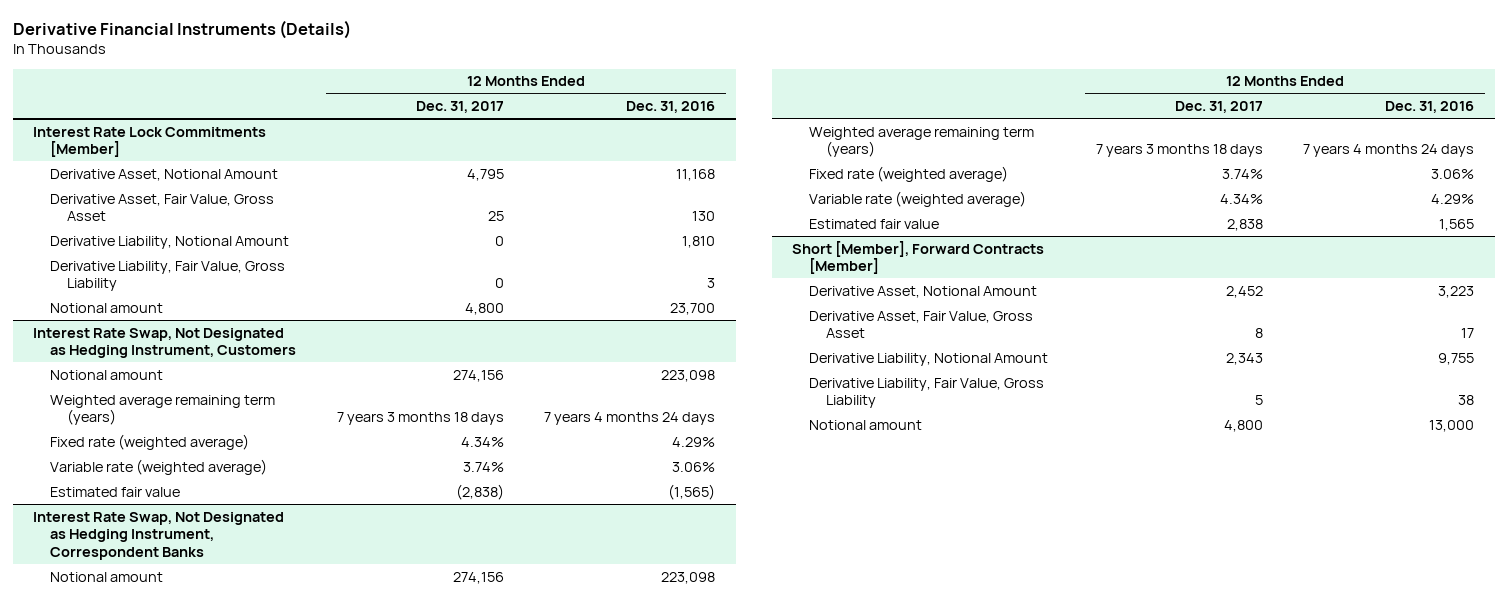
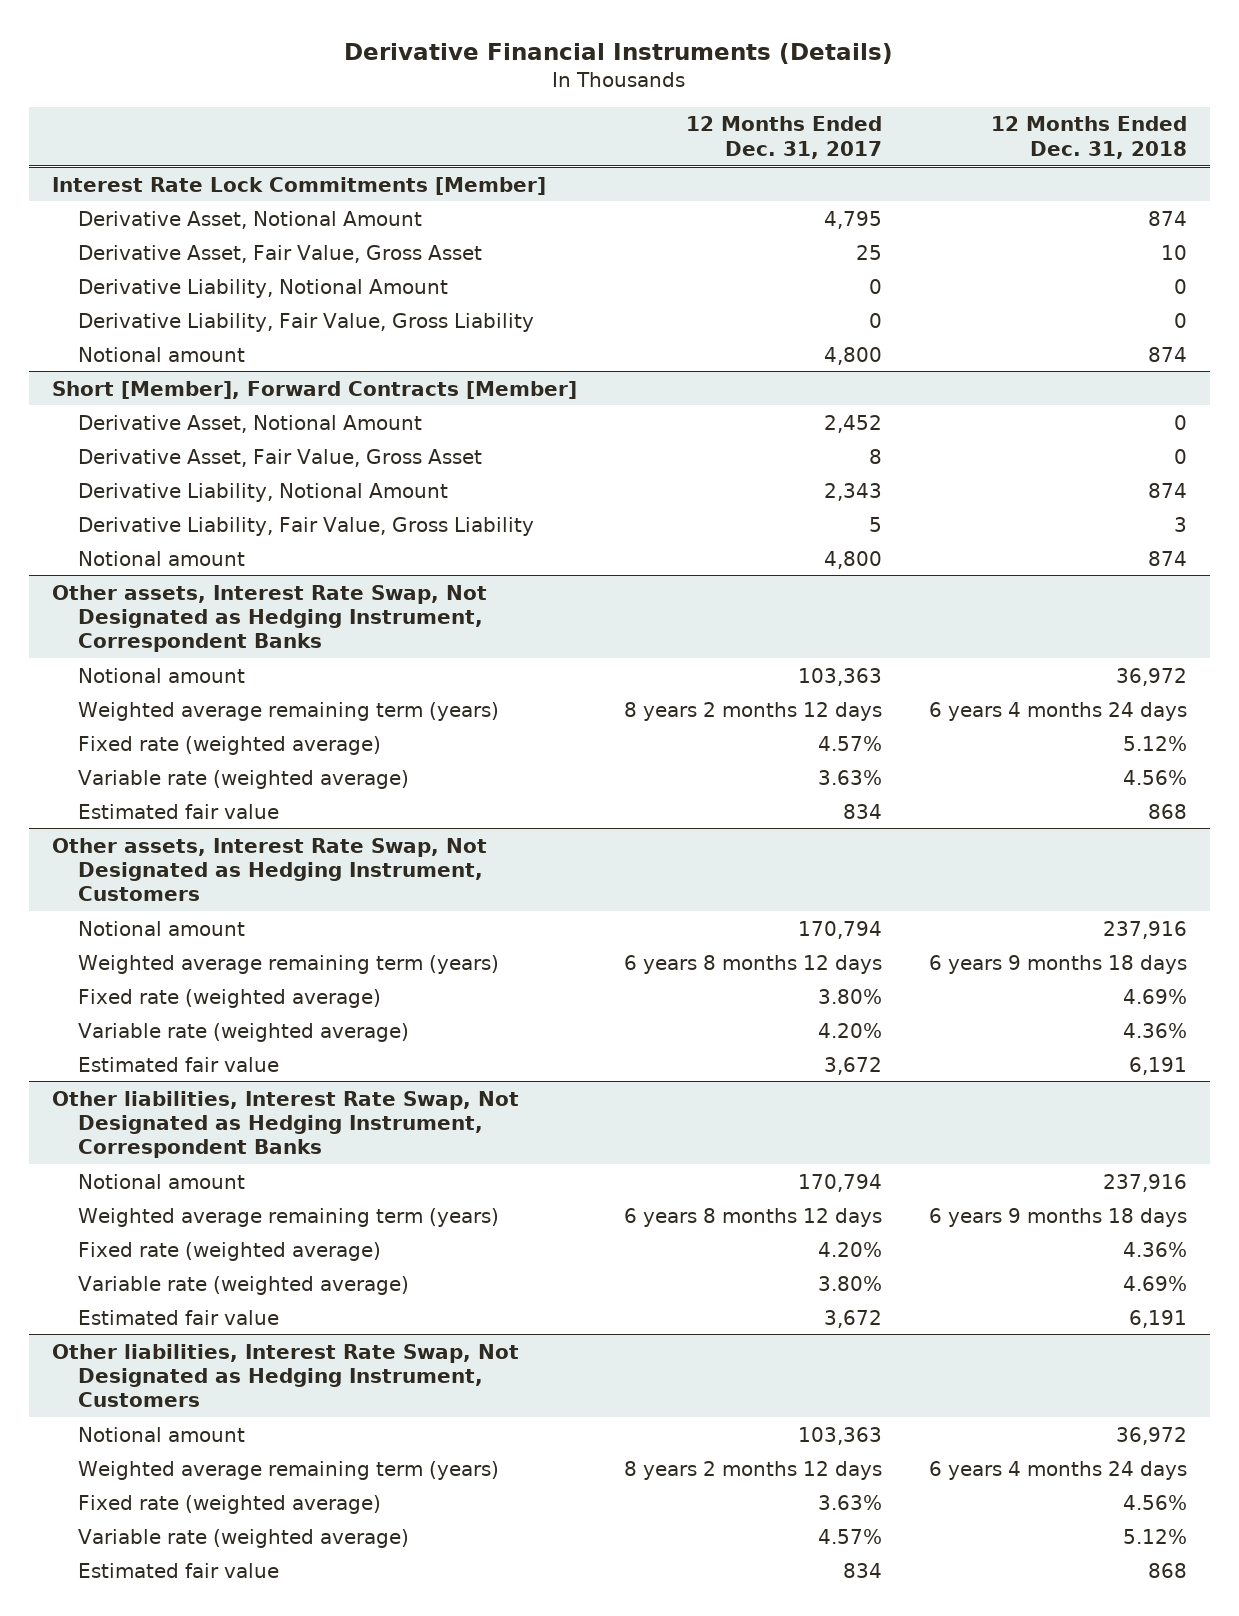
- | 12 Months Ended Dec. 31, 2017 | 12 Months Ended Dec. 31, 2016
+ | 12 Months Ended Dec. 31, 2017 | 12 Months Ended Dec. 31, 2018
- Interest Rate Swap, Not Designated as Hedging Instrument, Customers
- Notional amount | 274,156 | 223,098
- Weighted average remaining term (years) | 7 years 3 months 18 days | 7 years 4 months 24 days
- Fixed rate (weighted average) | 4.34% | 4.29%
- Variable rate (weighted average) | 3.74% | 3.06%
- Estimated fair value | (2,838) | (1,565)
- Interest Rate Swap, Not Designated as Hedging Instrument, Correspondent Banks
- Notional amount | 274,156 | 223,098
- Weighted average remaining term (years) | 7 years 3 months 18 days | 7 years 4 months 24 days
- Fixed rate (weighted average) | 3.74% | 3.06%
- Variable rate (weighted average) | 4.34% | 4.29%
- Estimated fair value | 2,838 | 1,565
+ Other assets, Interest Rate Swap, Not Designated as Hedging Instrument, Correspondent Banks
+ Notional amount | 103,363 | 36,972
+ Weighted average remaining term (years) | 8 years 2 months 12 days | 6 years 4 months 24 days
+ Fixed rate (weighted average) | 4.57% | 5.12%
+ Variable rate (weighted average) | 3.63% | 4.56%
+ Estimated fair value | 834 | 868
+ Other assets, Interest Rate Swap, Not Designated as Hedging Instrument, Customers
+ Notional amount | 170,794 | 237,916
+ Weighted average remaining term (years) | 6 years 8 months 12 days | 6 years 9 months 18 days
+ Fixed rate (weighted average) | 3.80% | 4.69%
+ Variable rate (weighted average) | 4.20% | 4.36%
+ Estimated fair value | 3,672 | 6,191
+ Other liabilities, Interest Rate Swap, Not Designated as Hedging Instrument, Correspondent Banks
+ Notional amount | 170,794 | 237,916
+ Weighted average remaining term (years) | 6 years 8 months 12 days | 6 years 9 months 18 days
+ Fixed rate (weighted average) | 4.20% | 4.36%
+ Variable rate (weighted average) | 3.80% | 4.69%
+ Estimated fair value | 3,672 | 6,191
+ Other liabilities, Interest Rate Swap, Not Designated as Hedging Instrument, Customers
+ Notional amount | 103,363 | 36,972
+ Weighted average remaining term (years) | 8 years 2 months 12 days | 6 years 4 months 24 days
+ Fixed rate (weighted average) | 3.63% | 4.56%
+ Variable rate (weighted average) | 4.57% | 5.12%
+ Estimated fair value | 834 | 868

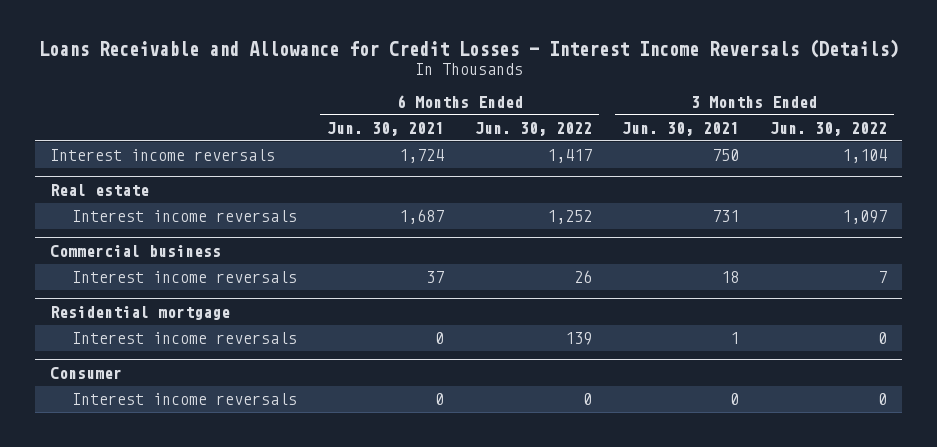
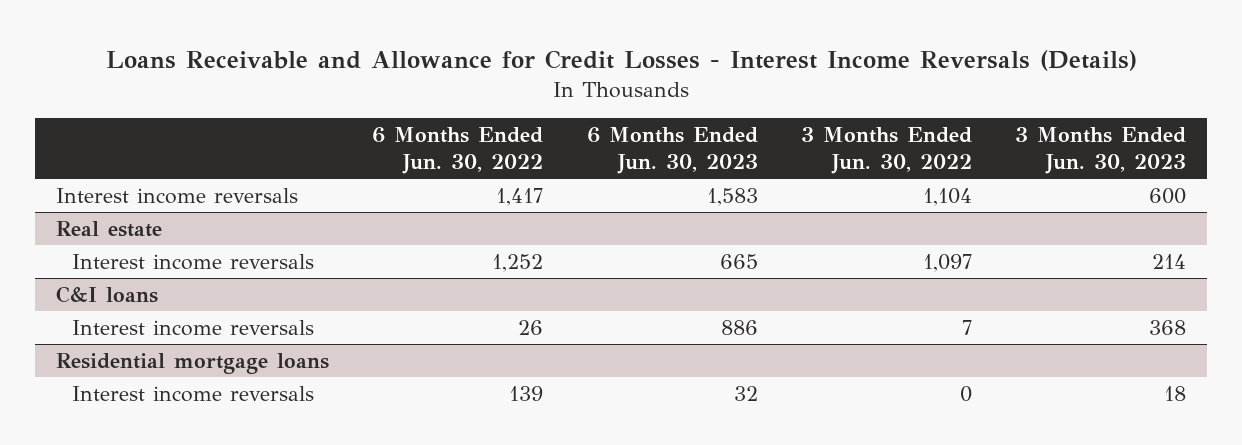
- | 6 Months Ended Jun. 30, 2021 | 6 Months Ended Jun. 30, 2022 | 3 Months Ended Jun. 30, 2021 | 3 Months Ended Jun. 30, 2022
+ | 6 Months Ended Jun. 30, 2022 | 6 Months Ended Jun. 30, 2023 | 3 Months Ended Jun. 30, 2022 | 3 Months Ended Jun. 30, 2023
- Commercial business
+ C&I loans
- Residential mortgage
+ Residential mortgage loans
- Consumer
- Interest income reversals | 0 | 0 | 0 | 0

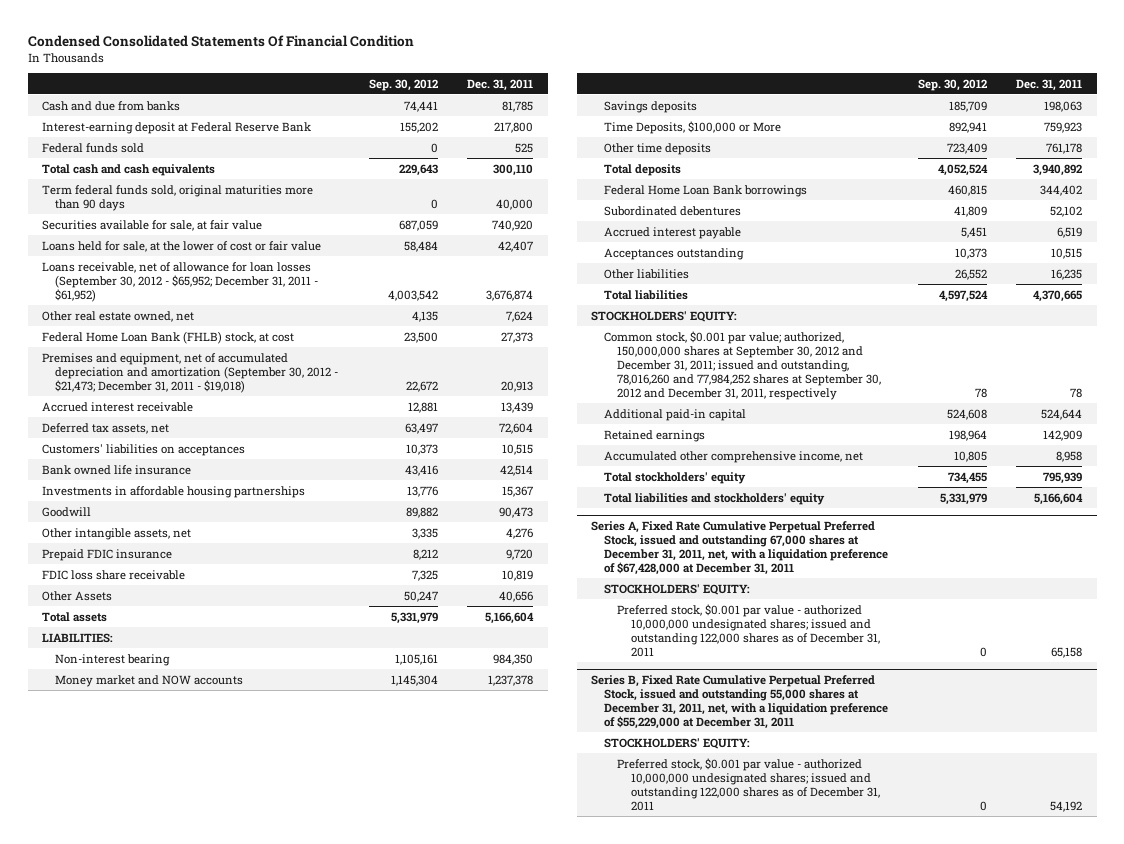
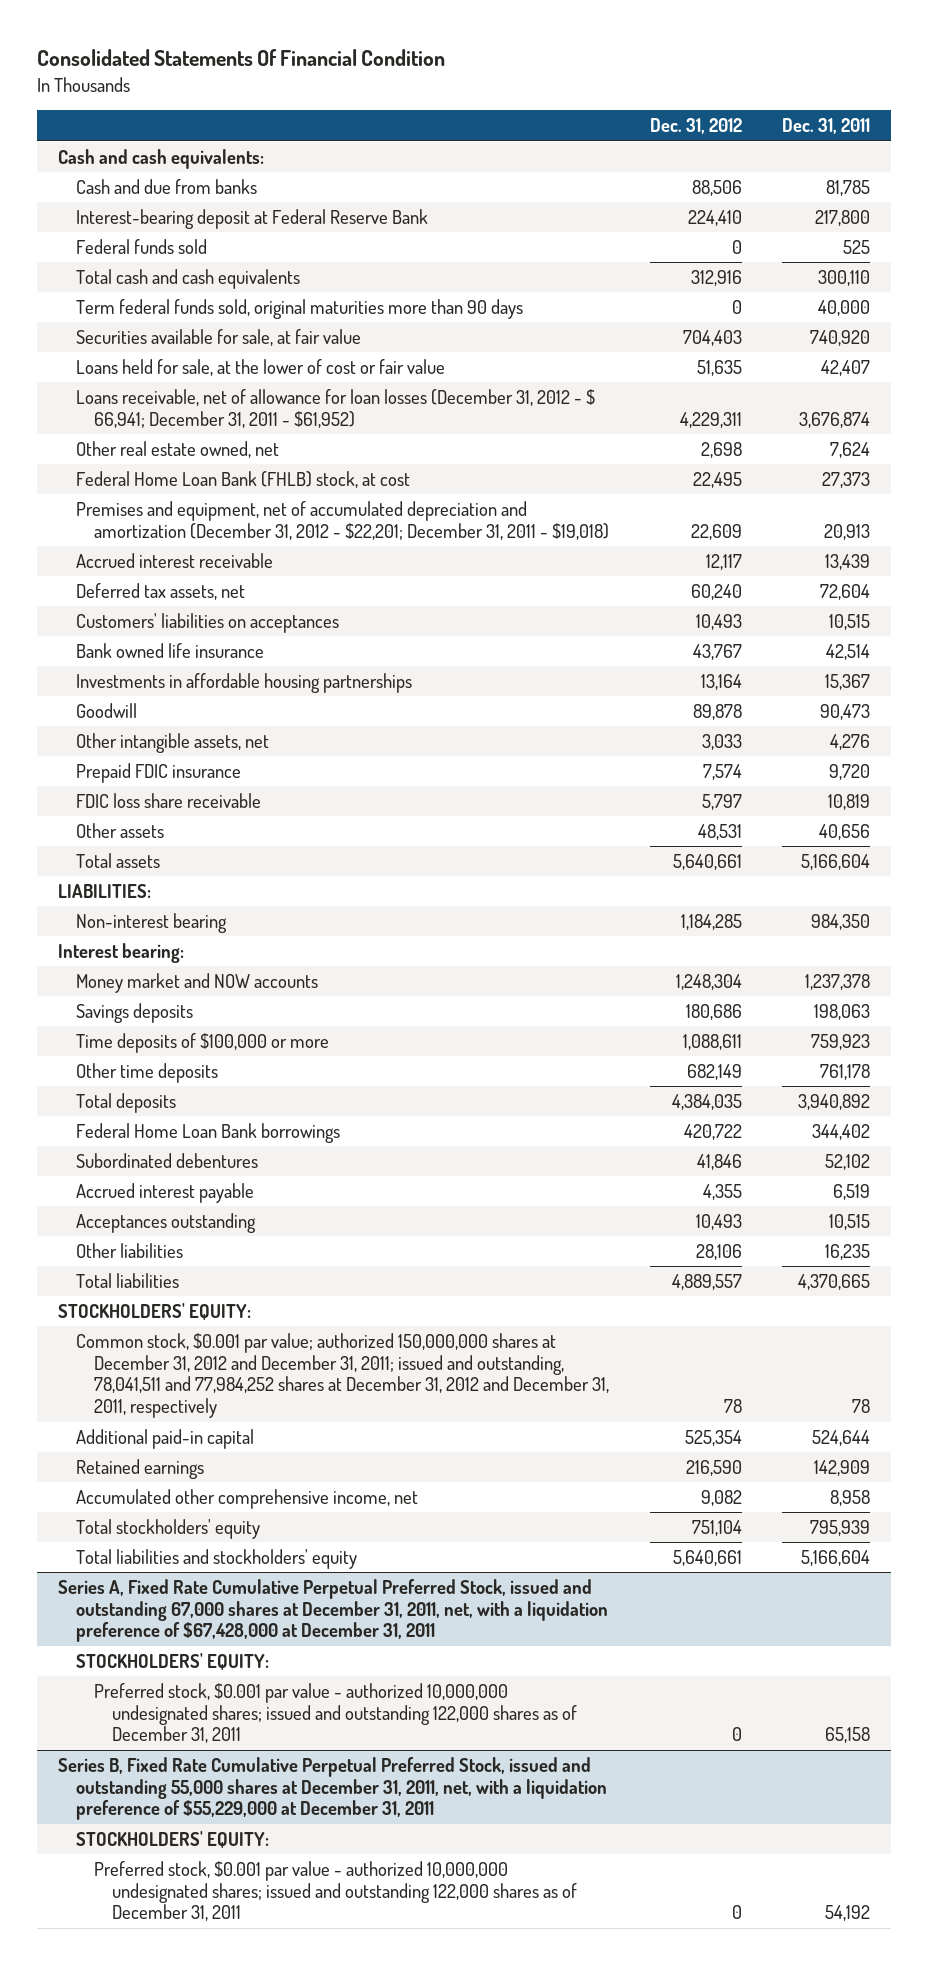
- Condensed Consolidated Statements Of Financial Condition
+ Consolidated Statements Of Financial Condition
- | Sep. 30, 2012 | Dec. 31, 2011
+ | Dec. 31, 2012 | Dec. 31, 2011
+ Cash and cash equivalents:
- Interest-earning deposit at Federal Reserve Bank | 155,202 | 217,800
+ Interest-bearing deposit at Federal Reserve Bank | 224,410 | 217,800
- Loans receivable, net of allowance for loan losses (September 30, 2012 - $65,952; December 31, 2011 - $61,952) | 4,003,542 | 3,676,874
+ Loans receivable, net of allowance for loan losses (December 31, 2012 - $ 66,941; December 31, 2011 - $61,952) | 4,229,311 | 3,676,874
- Premises and equipment, net of accumulated depreciation and amortization (September 30, 2012 - $21,473; December 31, 2011 - $19,018) | 22,672 | 20,913
+ Premises and equipment, net of accumulated depreciation and amortization (December 31, 2012 - $22,201; December 31, 2011 - $19,018) | 22,609 | 20,913
- Other Assets | 50,247 | 40,656
+ Other assets | 48,531 | 40,656
+ Interest bearing:
- Time Deposits, $100,000 or More | 892,941 | 759,923
+ Time deposits of $100,000 or more | 1,088,611 | 759,923
- Common stock, $0.001 par value; authorized, 150,000,000 shares at September 30, 2012 and December 31, 2011; issued and outstanding, 78,016,260 and 77,984,252 shares at September 30, 2012 and December 31, 2011, respectively | 78 | 78
+ Common stock, $0.001 par value; authorized 150,000,000 shares at December 31, 2012 and December 31, 2011; issued and outstanding, 78,041,511 and 77,984,252 shares at December 31, 2012 and December 31, 2011, respectively | 78 | 78

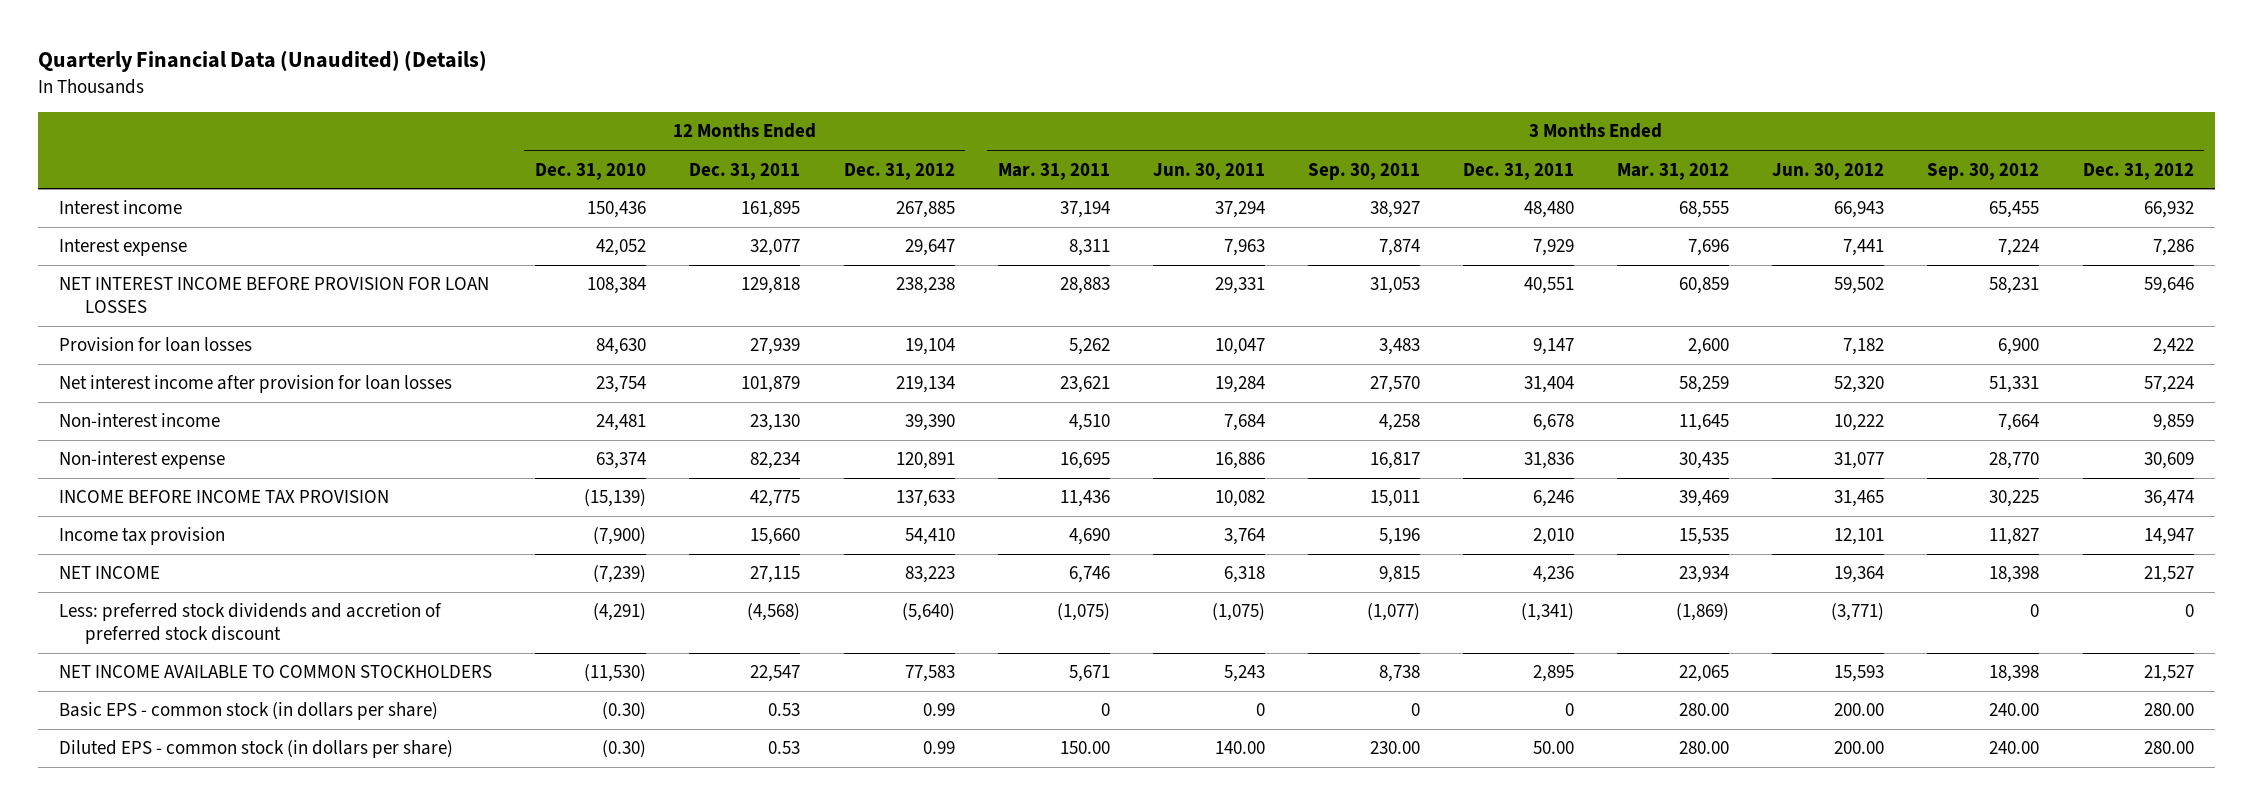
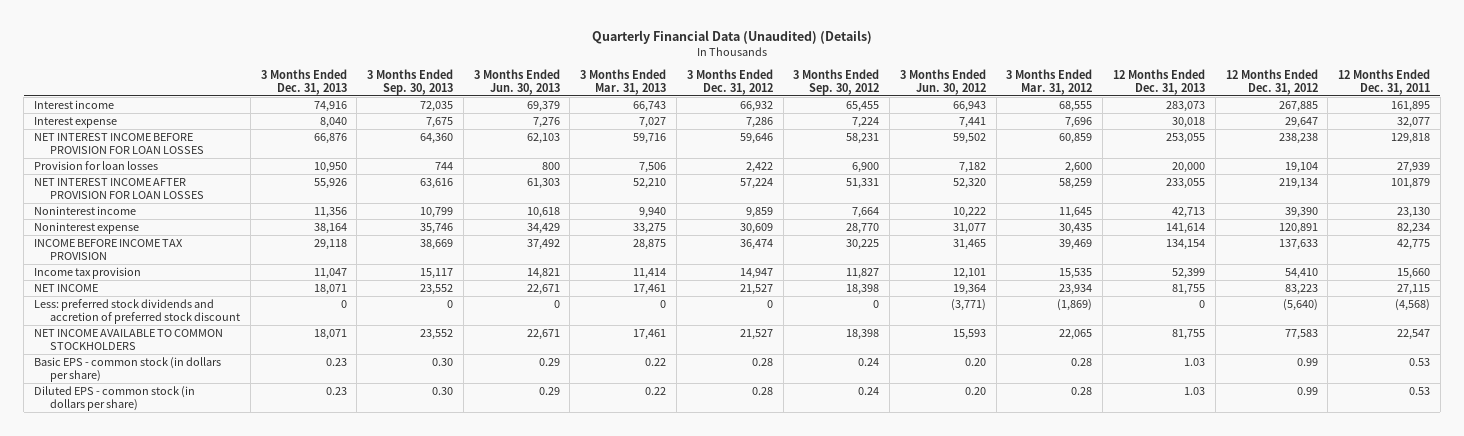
- | 12 Months Ended Dec. 31, 2010 | 12 Months Ended Dec. 31, 2011 | 12 Months Ended Dec. 31, 2012 | 3 Months Ended Mar. 31, 2011 | 3 Months Ended Jun. 30, 2011 | 3 Months Ended Sep. 30, 2011 | 3 Months Ended Dec. 31, 2011 | 3 Months Ended Mar. 31, 2012 | 3 Months Ended Jun. 30, 2012 | 3 Months Ended Sep. 30, 2012 | 3 Months Ended Dec. 31, 2012
+ | 3 Months Ended Dec. 31, 2013 | 3 Months Ended Sep. 30, 2013 | 3 Months Ended Jun. 30, 2013 | 3 Months Ended Mar. 31, 2013 | 3 Months Ended Dec. 31, 2012 | 3 Months Ended Sep. 30, 2012 | 3 Months Ended Jun. 30, 2012 | 3 Months Ended Mar. 31, 2012 | 12 Months Ended Dec. 31, 2013 | 12 Months Ended Dec. 31, 2012 | 12 Months Ended Dec. 31, 2011
- Net interest income after provision for loan losses | 23,754 | 101,879 | 219,134 | 23,621 | 19,284 | 27,570 | 31,404 | 58,259 | 52,320 | 51,331 | 57,224
- Non-interest income | 24,481 | 23,130 | 39,390 | 4,510 | 7,684 | 4,258 | 6,678 | 11,645 | 10,222 | 7,664 | 9,859
- Non-interest expense | 63,374 | 82,234 | 120,891 | 16,695 | 16,886 | 16,817 | 31,836 | 30,435 | 31,077 | 28,770 | 30,609
+ NET INTEREST INCOME AFTER PROVISION FOR LOAN LOSSES | 55,926 | 63,616 | 61,303 | 52,210 | 57,224 | 51,331 | 52,320 | 58,259 | 233,055 | 219,134 | 101,879
+ Noninterest income | 11,356 | 10,799 | 10,618 | 9,940 | 9,859 | 7,664 | 10,222 | 11,645 | 42,713 | 39,390 | 23,130
+ Noninterest expense | 38,164 | 35,746 | 34,429 | 33,275 | 30,609 | 28,770 | 31,077 | 30,435 | 141,614 | 120,891 | 82,234
- Basic EPS - common stock (in dollars per share) | (0.30) | 0.53 | 0.99 | 0 | 0 | 0 | 0 | 280.00 | 200.00 | 240.00 | 280.00
- Diluted EPS - common stock (in dollars per share) | (0.30) | 0.53 | 0.99 | 150.00 | 140.00 | 230.00 | 50.00 | 280.00 | 200.00 | 240.00 | 280.00
+ Basic EPS - common stock (in dollars per share) | 0.23 | 0.30 | 0.29 | 0.22 | 0.28 | 0.24 | 0.20 | 0.28 | 1.03 | 0.99 | 0.53
+ Diluted EPS - common stock (in dollars per share) | 0.23 | 0.30 | 0.29 | 0.22 | 0.28 | 0.24 | 0.20 | 0.28 | 1.03 | 0.99 | 0.53

